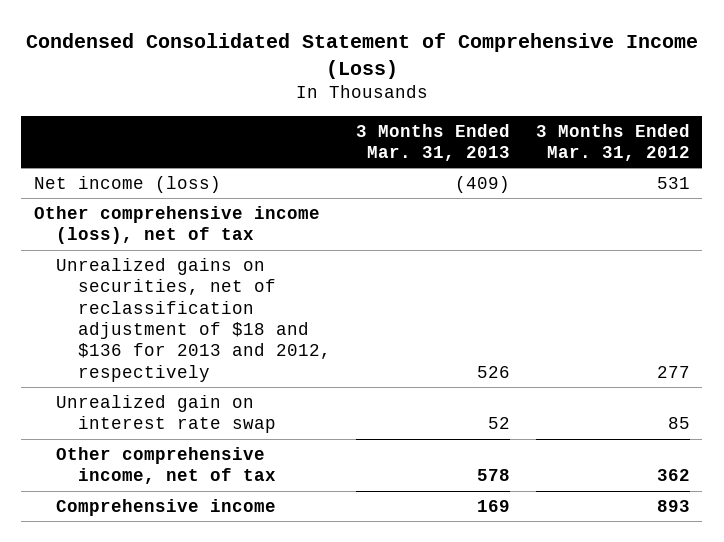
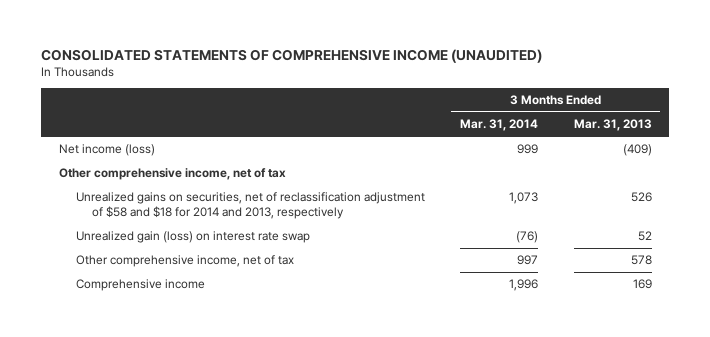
- Condensed Consolidated Statement of Comprehensive Income (Loss)
+ CONSOLIDATED STATEMENTS OF COMPREHENSIVE INCOME (UNAUDITED)
- | 3 Months Ended Mar. 31, 2013 | 3 Months Ended Mar. 31, 2012
+ | 3 Months Ended Mar. 31, 2014 | 3 Months Ended Mar. 31, 2013
- Other comprehensive income (loss), net of tax
- Unrealized gains on securities, net of reclassification adjustment of $18 and $136 for 2013 and 2012, respectively | 526 | 277
- Unrealized gain on interest rate swap | 52 | 85
+ Other comprehensive income, net of tax
+ Unrealized gains on securities, net of reclassification adjustment of $58 and $18 for 2014 and 2013, respectively | 1,073 | 526
+ Unrealized gain (loss) on interest rate swap | (76) | 52

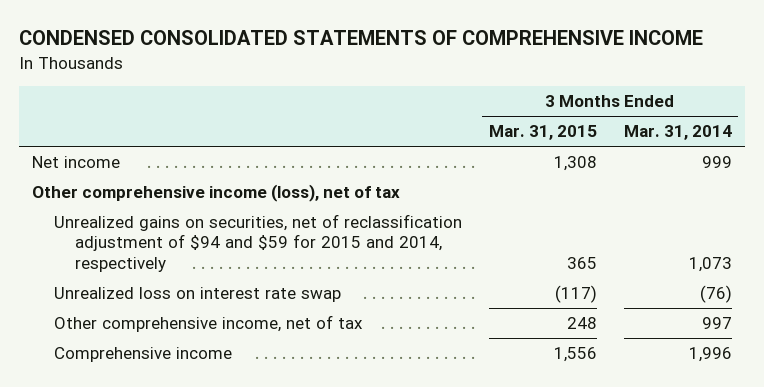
- CONSOLIDATED STATEMENTS OF COMPREHENSIVE INCOME (UNAUDITED)
+ CONDENSED CONSOLIDATED STATEMENTS OF COMPREHENSIVE INCOME
- | 3 Months Ended Mar. 31, 2014 | 3 Months Ended Mar. 31, 2013
+ | 3 Months Ended Mar. 31, 2015 | 3 Months Ended Mar. 31, 2014
- Net income (loss) | 999 | (409)
- Other comprehensive income, net of tax
- Unrealized gains on securities, net of reclassification adjustment of $58 and $18 for 2014 and 2013, respectively | 1,073 | 526
- Unrealized gain (loss) on interest rate swap | (76) | 52
+ Net income | 1,308 | 999
+ Other comprehensive income (loss), net of tax
+ Unrealized gains on securities, net of reclassification adjustment of $94 and $59 for 2015 and 2014, respectively | 365 | 1,073
+ Unrealized loss on interest rate swap | (117) | (76)

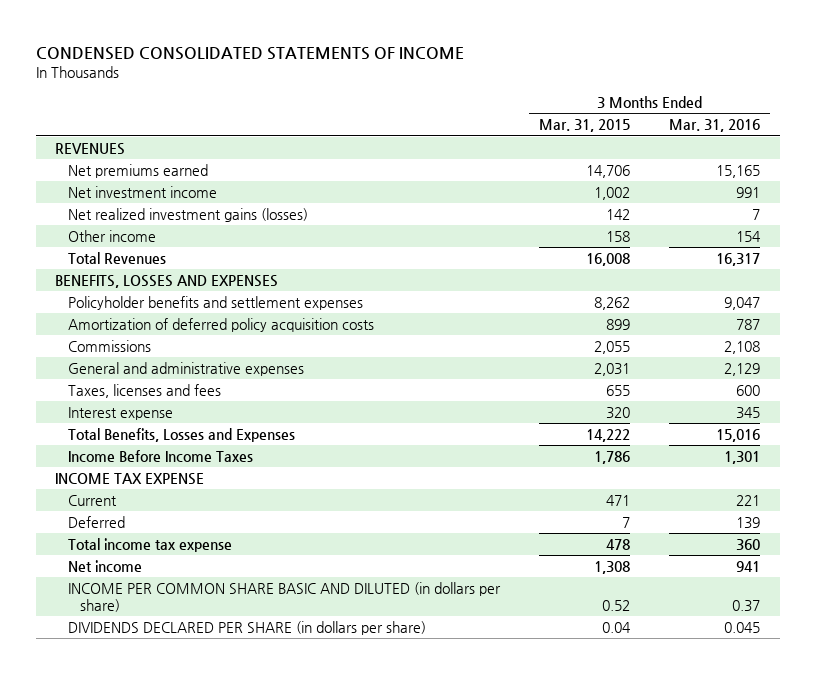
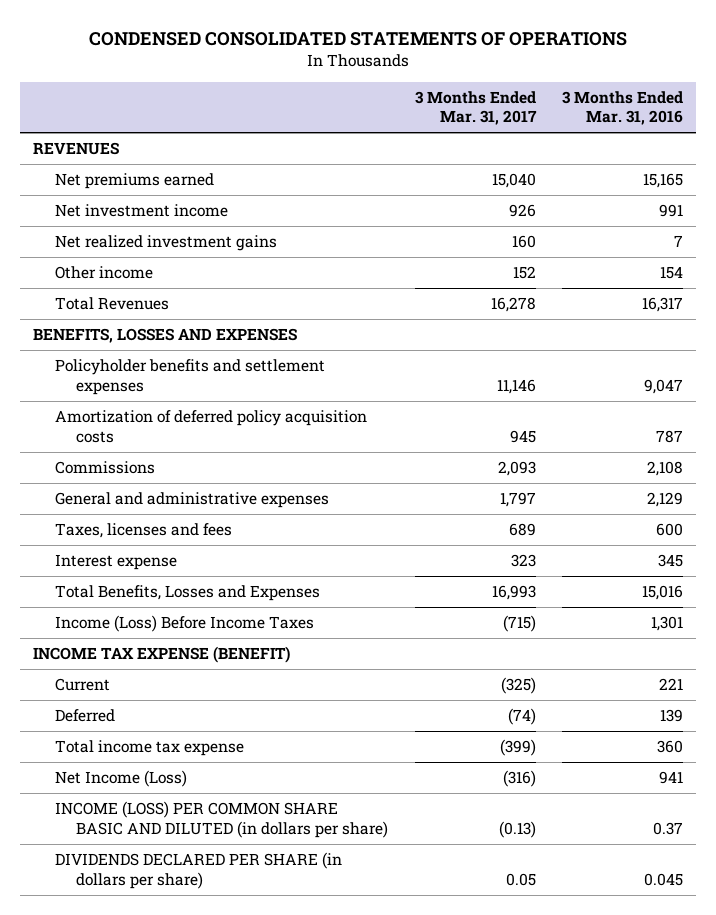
- CONDENSED CONSOLIDATED STATEMENTS OF INCOME
+ CONDENSED CONSOLIDATED STATEMENTS OF OPERATIONS
- | 3 Months Ended Mar. 31, 2015 | 3 Months Ended Mar. 31, 2016
+ | 3 Months Ended Mar. 31, 2017 | 3 Months Ended Mar. 31, 2016
- Net realized investment gains (losses) | 142 | 7
+ Net realized investment gains | 160 | 7
- Income Before Income Taxes | 1,786 | 1,301
- INCOME TAX EXPENSE
+ Income (Loss) Before Income Taxes | (715) | 1,301
+ INCOME TAX EXPENSE (BENEFIT)
- Net income | 1,308 | 941
- INCOME PER COMMON SHARE BASIC AND DILUTED (in dollars per share) | 0.52 | 0.37
+ Net Income (Loss) | (316) | 941
+ INCOME (LOSS) PER COMMON SHARE BASIC AND DILUTED (in dollars per share) | (0.13) | 0.37

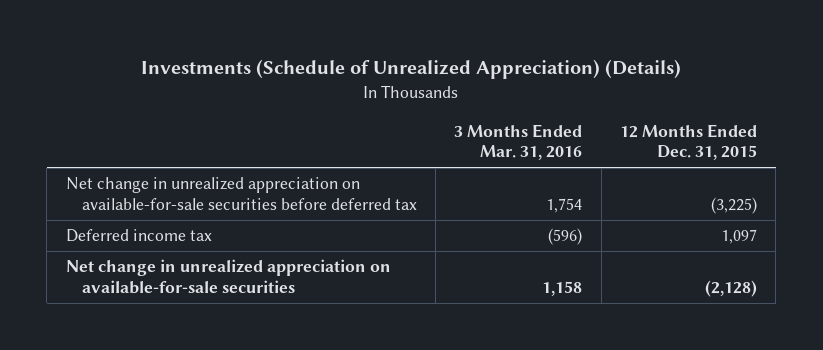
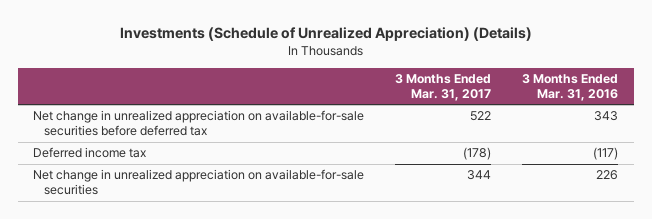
- | 3 Months Ended Mar. 31, 2016 | 12 Months Ended Dec. 31, 2015
+ | 3 Months Ended Mar. 31, 2017 | 3 Months Ended Mar. 31, 2016
- Net change in unrealized appreciation on available-for-sale securities before deferred tax | 1,754 | (3,225)
- Deferred income tax | (596) | 1,097
- Net change in unrealized appreciation on available-for-sale securities | 1,158 | (2,128)
+ Net change in unrealized appreciation on available-for-sale securities before deferred tax | 522 | 343
+ Deferred income tax | (178) | (117)
+ Net change in unrealized appreciation on available-for-sale securities | 344 | 226

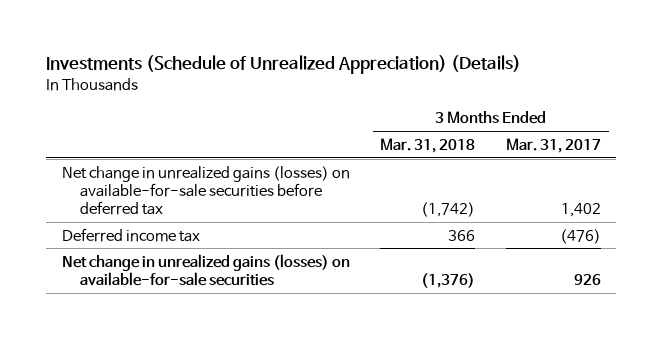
- | 3 Months Ended Mar. 31, 2017 | 3 Months Ended Mar. 31, 2016
+ | 3 Months Ended Mar. 31, 2018 | 3 Months Ended Mar. 31, 2017
- Net change in unrealized appreciation on available-for-sale securities before deferred tax | 522 | 343
- Deferred income tax | (178) | (117)
- Net change in unrealized appreciation on available-for-sale securities | 344 | 226
+ Net change in unrealized gains (losses) on available-for-sale securities before deferred tax | (1,742) | 1,402
+ Deferred income tax | 366 | (476)
+ Net change in unrealized gains (losses) on available-for-sale securities | (1,376) | 926

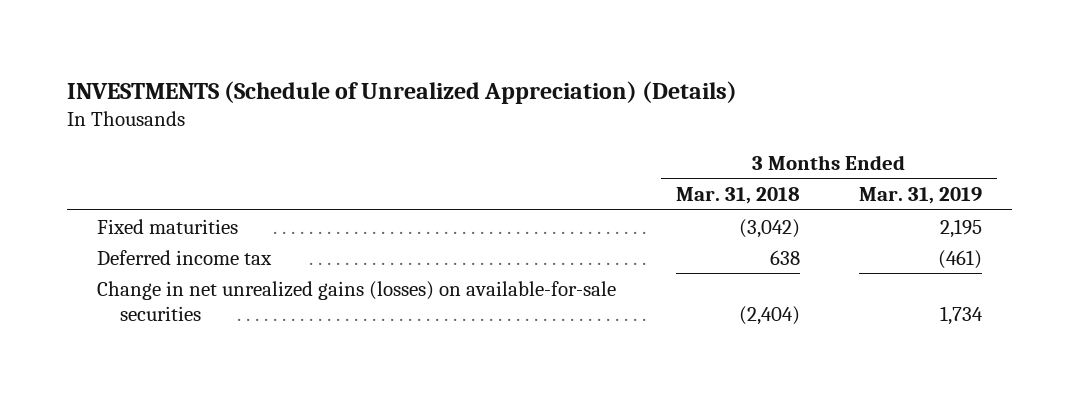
- Investments (Schedule of Unrealized Appreciation) (Details)
+ INVESTMENTS (Schedule of Unrealized Appreciation) (Details)
- | 3 Months Ended Mar. 31, 2018 | 3 Months Ended Mar. 31, 2017
+ | 3 Months Ended Mar. 31, 2018 | 3 Months Ended Mar. 31, 2019
- Net change in unrealized gains (losses) on available-for-sale securities before deferred tax | (1,742) | 1,402
- Deferred income tax | 366 | (476)
- Net change in unrealized gains (losses) on available-for-sale securities | (1,376) | 926
+ Fixed maturities | (3,042) | 2,195
+ Deferred income tax | 638 | (461)
+ Change in net unrealized gains (losses) on available-for-sale securities | (2,404) | 1,734

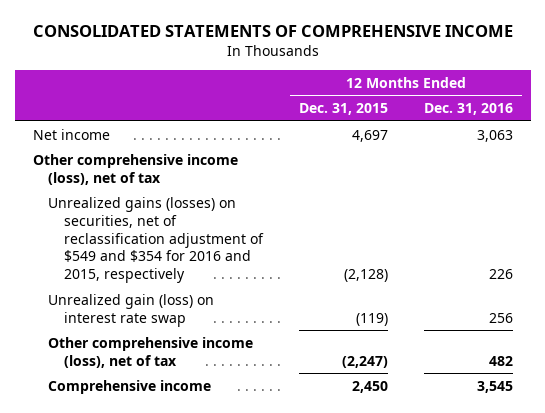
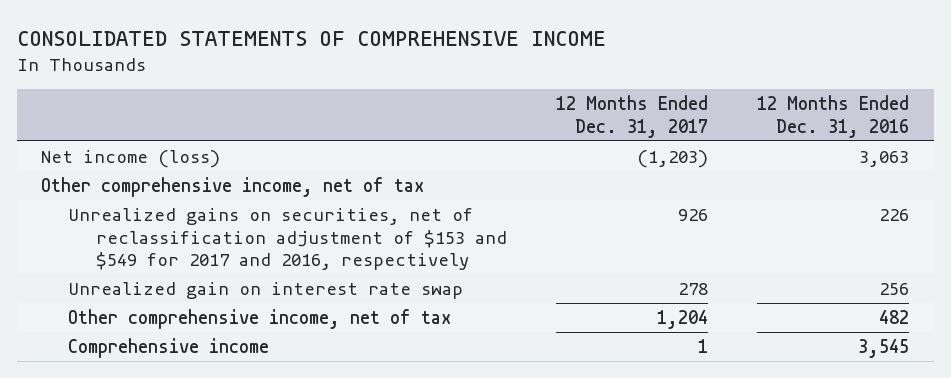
- | 12 Months Ended Dec. 31, 2015 | 12 Months Ended Dec. 31, 2016
+ | 12 Months Ended Dec. 31, 2017 | 12 Months Ended Dec. 31, 2016
- Net income | 4,697 | 3,063
- Other comprehensive income (loss), net of tax
- Unrealized gains (losses) on securities, net of reclassification adjustment of $549 and $354 for 2016 and 2015, respectively | (2,128) | 226
- Unrealized gain (loss) on interest rate swap | (119) | 256
- Other comprehensive income (loss), net of tax | (2,247) | 482
+ Net income (loss) | (1,203) | 3,063
+ Other comprehensive income, net of tax
+ Unrealized gains on securities, net of reclassification adjustment of $153 and $549 for 2017 and 2016, respectively | 926 | 226
+ Unrealized gain on interest rate swap | 278 | 256
+ Other comprehensive income, net of tax | 1,204 | 482

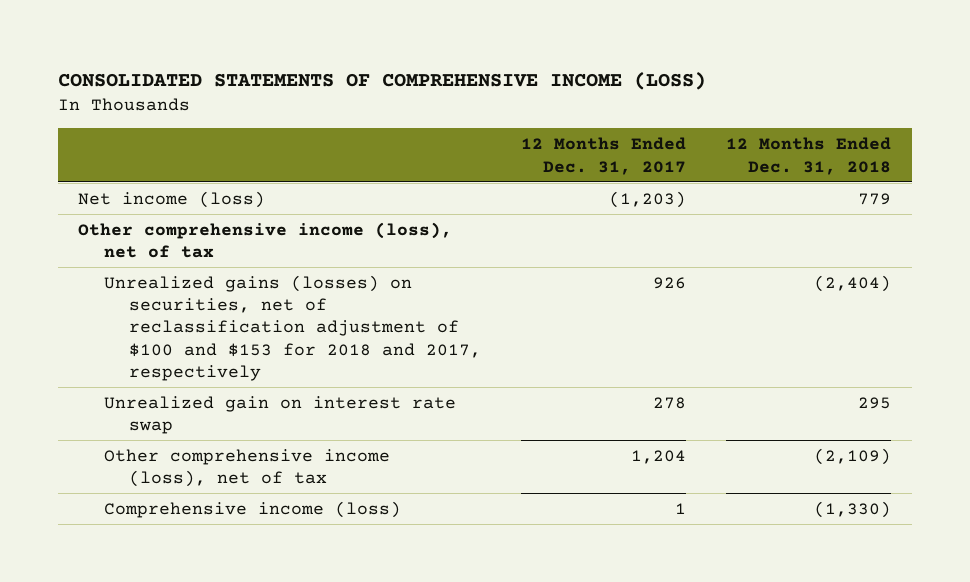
- CONSOLIDATED STATEMENTS OF COMPREHENSIVE INCOME
+ CONSOLIDATED STATEMENTS OF COMPREHENSIVE INCOME (LOSS)
- | 12 Months Ended Dec. 31, 2017 | 12 Months Ended Dec. 31, 2016
+ | 12 Months Ended Dec. 31, 2017 | 12 Months Ended Dec. 31, 2018
- Other comprehensive income, net of tax
- Unrealized gains on securities, net of reclassification adjustment of $153 and $549 for 2017 and 2016, respectively | 926 | 226
+ Other comprehensive income (loss), net of tax
+ Unrealized gains (losses) on securities, net of reclassification adjustment of $100 and $153 for 2018 and 2017, respectively | 926 | (2,404)
- Other comprehensive income, net of tax | 1,204 | 482
- Comprehensive income | 1 | 3,545
+ Other comprehensive income (loss), net of tax | 1,204 | (2,109)
+ Comprehensive income (loss) | 1 | (1,330)

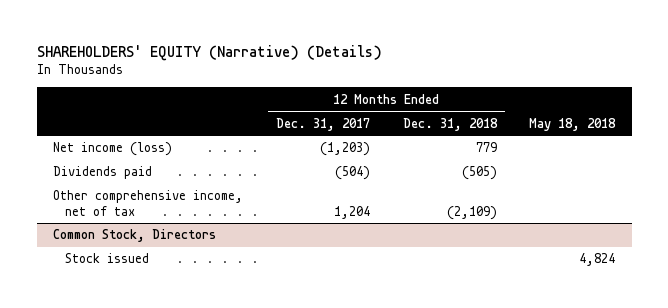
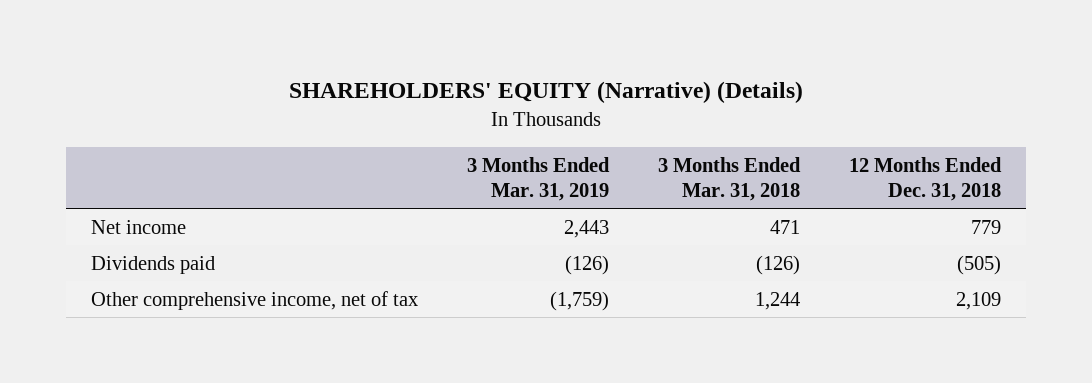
- | 12 Months Ended Dec. 31, 2017 | 12 Months Ended Dec. 31, 2018 | May 18, 2018
+ | 3 Months Ended Mar. 31, 2019 | 3 Months Ended Mar. 31, 2018 | 12 Months Ended Dec. 31, 2018
- Net income (loss) | (1,203) | 779 |
+ Net income | 2,443 | 471 | 779
- Other comprehensive income, net of tax | 1,204 | (2,109) |
- Common Stock, Directors
- Stock issued | | | 4,824
+ Other comprehensive income, net of tax | (1,759) | 1,244 | 2,109

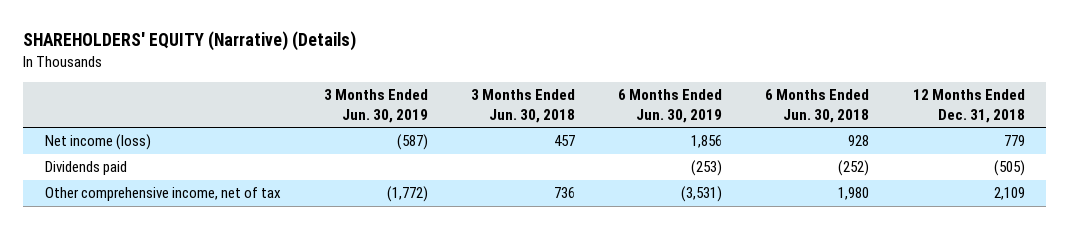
- | 3 Months Ended Mar. 31, 2019 | 3 Months Ended Mar. 31, 2018 | 12 Months Ended Dec. 31, 2018
+ | 3 Months Ended Jun. 30, 2019 | 3 Months Ended Jun. 30, 2018 | 6 Months Ended Jun. 30, 2019 | 6 Months Ended Jun. 30, 2018 | 12 Months Ended Dec. 31, 2018
- Net income | 2,443 | 471 | 779
+ Net income (loss) | (587) | 457 | 1,856 | 928 | 779

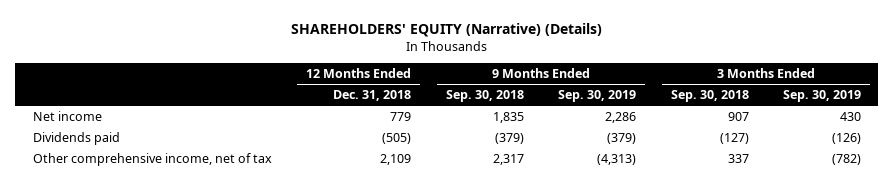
- | 3 Months Ended Jun. 30, 2019 | 3 Months Ended Jun. 30, 2018 | 6 Months Ended Jun. 30, 2019 | 6 Months Ended Jun. 30, 2018 | 12 Months Ended Dec. 31, 2018
+ | 12 Months Ended Dec. 31, 2018 | 9 Months Ended Sep. 30, 2018 | 9 Months Ended Sep. 30, 2019 | 3 Months Ended Sep. 30, 2018 | 3 Months Ended Sep. 30, 2019
- Net income (loss) | (587) | 457 | 1,856 | 928 | 779
+ Net income | 779 | 1,835 | 2,286 | 907 | 430

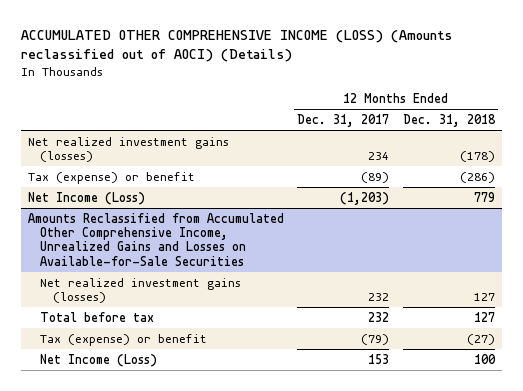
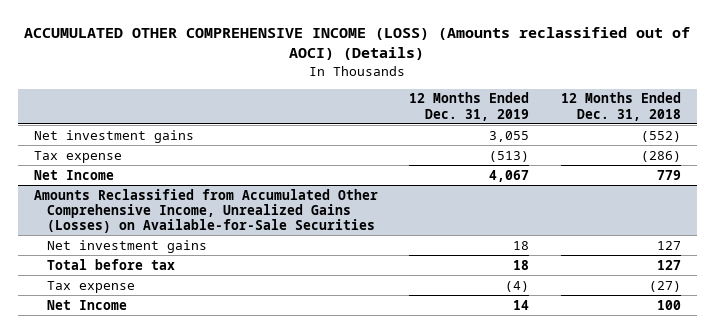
- | 12 Months Ended Dec. 31, 2017 | 12 Months Ended Dec. 31, 2018
+ | 12 Months Ended Dec. 31, 2019 | 12 Months Ended Dec. 31, 2018
- Net realized investment gains (losses) | 234 | (178)
- Tax (expense) or benefit | (89) | (286)
- Net Income (Loss) | (1,203) | 779
- Amounts Reclassified from Accumulated Other Comprehensive Income, Unrealized Gains and Losses on Available-for-Sale Securities
- Net realized investment gains (losses) | 232 | 127
+ Net investment gains | 3,055 | (552)
+ Tax expense | (513) | (286)
+ Net Income | 4,067 | 779
+ Amounts Reclassified from Accumulated Other Comprehensive Income, Unrealized Gains (Losses) on Available-for-Sale Securities
+ Net investment gains | 18 | 127
- Tax (expense) or benefit | (79) | (27)
- Net Income (Loss) | 153 | 100
+ Tax expense | (4) | (27)
+ Net Income | 14 | 100

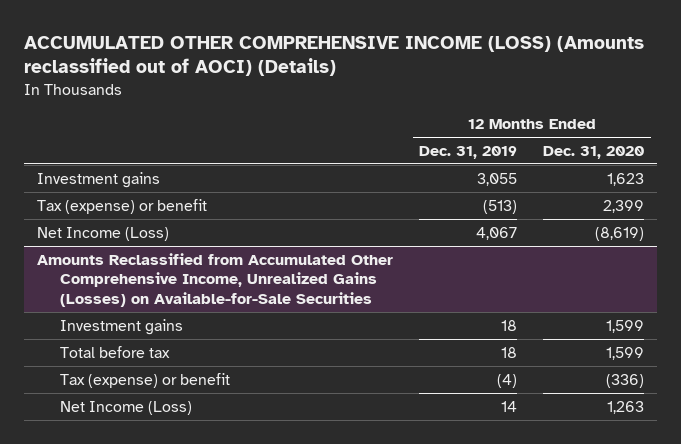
- | 12 Months Ended Dec. 31, 2019 | 12 Months Ended Dec. 31, 2018
+ | 12 Months Ended Dec. 31, 2019 | 12 Months Ended Dec. 31, 2020
- Net investment gains | 3,055 | (552)
- Tax expense | (513) | (286)
- Net Income | 4,067 | 779
+ Investment gains | 3,055 | 1,623
+ Tax (expense) or benefit | (513) | 2,399
+ Net Income (Loss) | 4,067 | (8,619)
@ Amounts Reclassified from Accumulated Other Comprehensive Income, Unrealized Gains (Losses) on Available-for-Sale Securities
- Net investment gains | 18 | 127
+ Investment gains | 18 | 1,599
- Tax expense | (4) | (27)
- Net Income | 14 | 100
+ Tax (expense) or benefit | (4) | (336)
+ Net Income (Loss) | 14 | 1,263

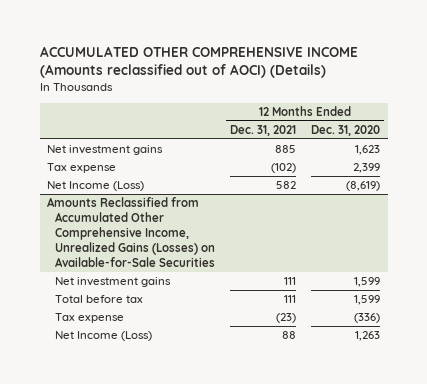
- ACCUMULATED OTHER COMPREHENSIVE INCOME (LOSS) (Amounts reclassified out of AOCI) (Details)
+ ACCUMULATED OTHER COMPREHENSIVE INCOME (Amounts reclassified out of AOCI) (Details)
- | 12 Months Ended Dec. 31, 2019 | 12 Months Ended Dec. 31, 2020
+ | 12 Months Ended Dec. 31, 2021 | 12 Months Ended Dec. 31, 2020
- Investment gains | 3,055 | 1,623
- Tax (expense) or benefit | (513) | 2,399
+ Net investment gains | 885 | 1,623
+ Tax expense | (102) | 2,399
@ Amounts Reclassified from Accumulated Other Comprehensive Income, Unrealized Gains (Losses) on Available-for-Sale Securities
- Investment gains | 18 | 1,599
+ Net investment gains | 111 | 1,599
- Tax (expense) or benefit | (4) | (336)
+ Tax expense | (23) | (336)

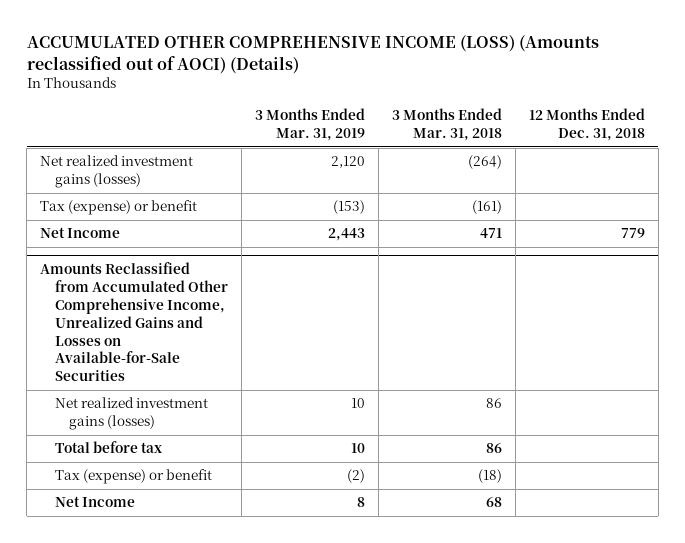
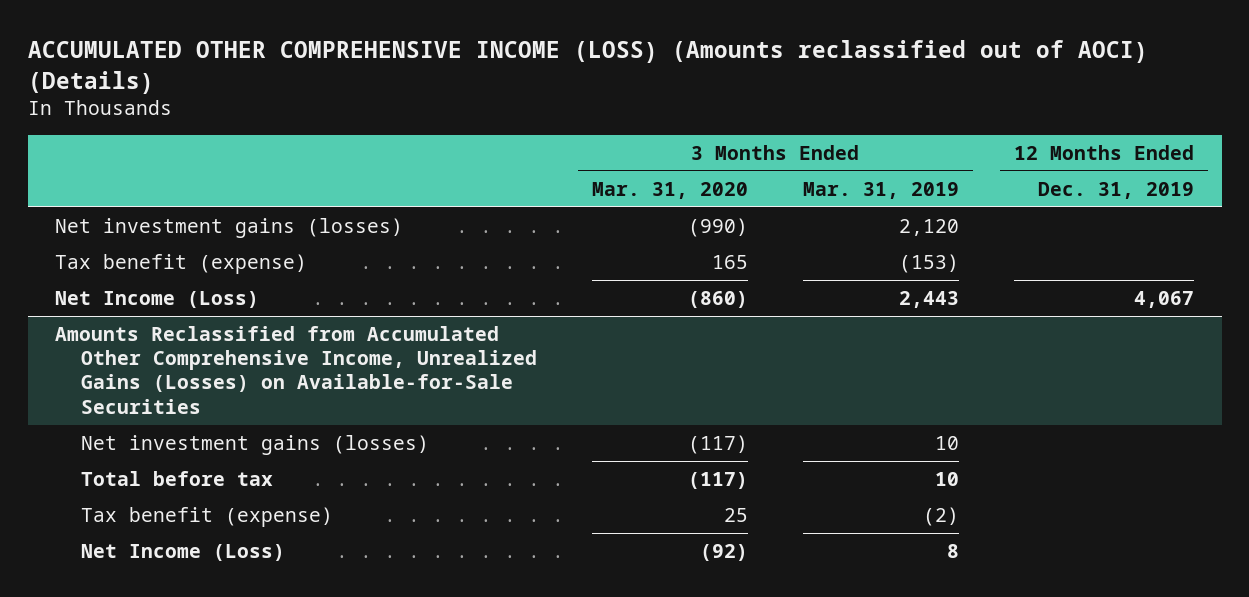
- | 3 Months Ended Mar. 31, 2019 | 3 Months Ended Mar. 31, 2018 | 12 Months Ended Dec. 31, 2018
+ | 3 Months Ended Mar. 31, 2020 | 3 Months Ended Mar. 31, 2019 | 12 Months Ended Dec. 31, 2019
- Net realized investment gains (losses) | 2,120 | (264) |
- Tax (expense) or benefit | (153) | (161) |
- Net Income | 2,443 | 471 | 779
- Amounts Reclassified from Accumulated Other Comprehensive Income, Unrealized Gains and Losses on Available-for-Sale Securities
- Net realized investment gains (losses) | 10 | 86 |
+ Net investment gains (losses) | (990) | 2,120 |
+ Tax benefit (expense) | 165 | (153) |
+ Net Income (Loss) | (860) | 2,443 | 4,067
+ Amounts Reclassified from Accumulated Other Comprehensive Income, Unrealized Gains (Losses) on Available-for-Sale Securities
+ Net investment gains (losses) | (117) | 10 |
- Tax (expense) or benefit | (2) | (18) |
- Net Income | 8 | 68 |
+ Tax benefit (expense) | 25 | (2) |
+ Net Income (Loss) | (92) | 8 |

